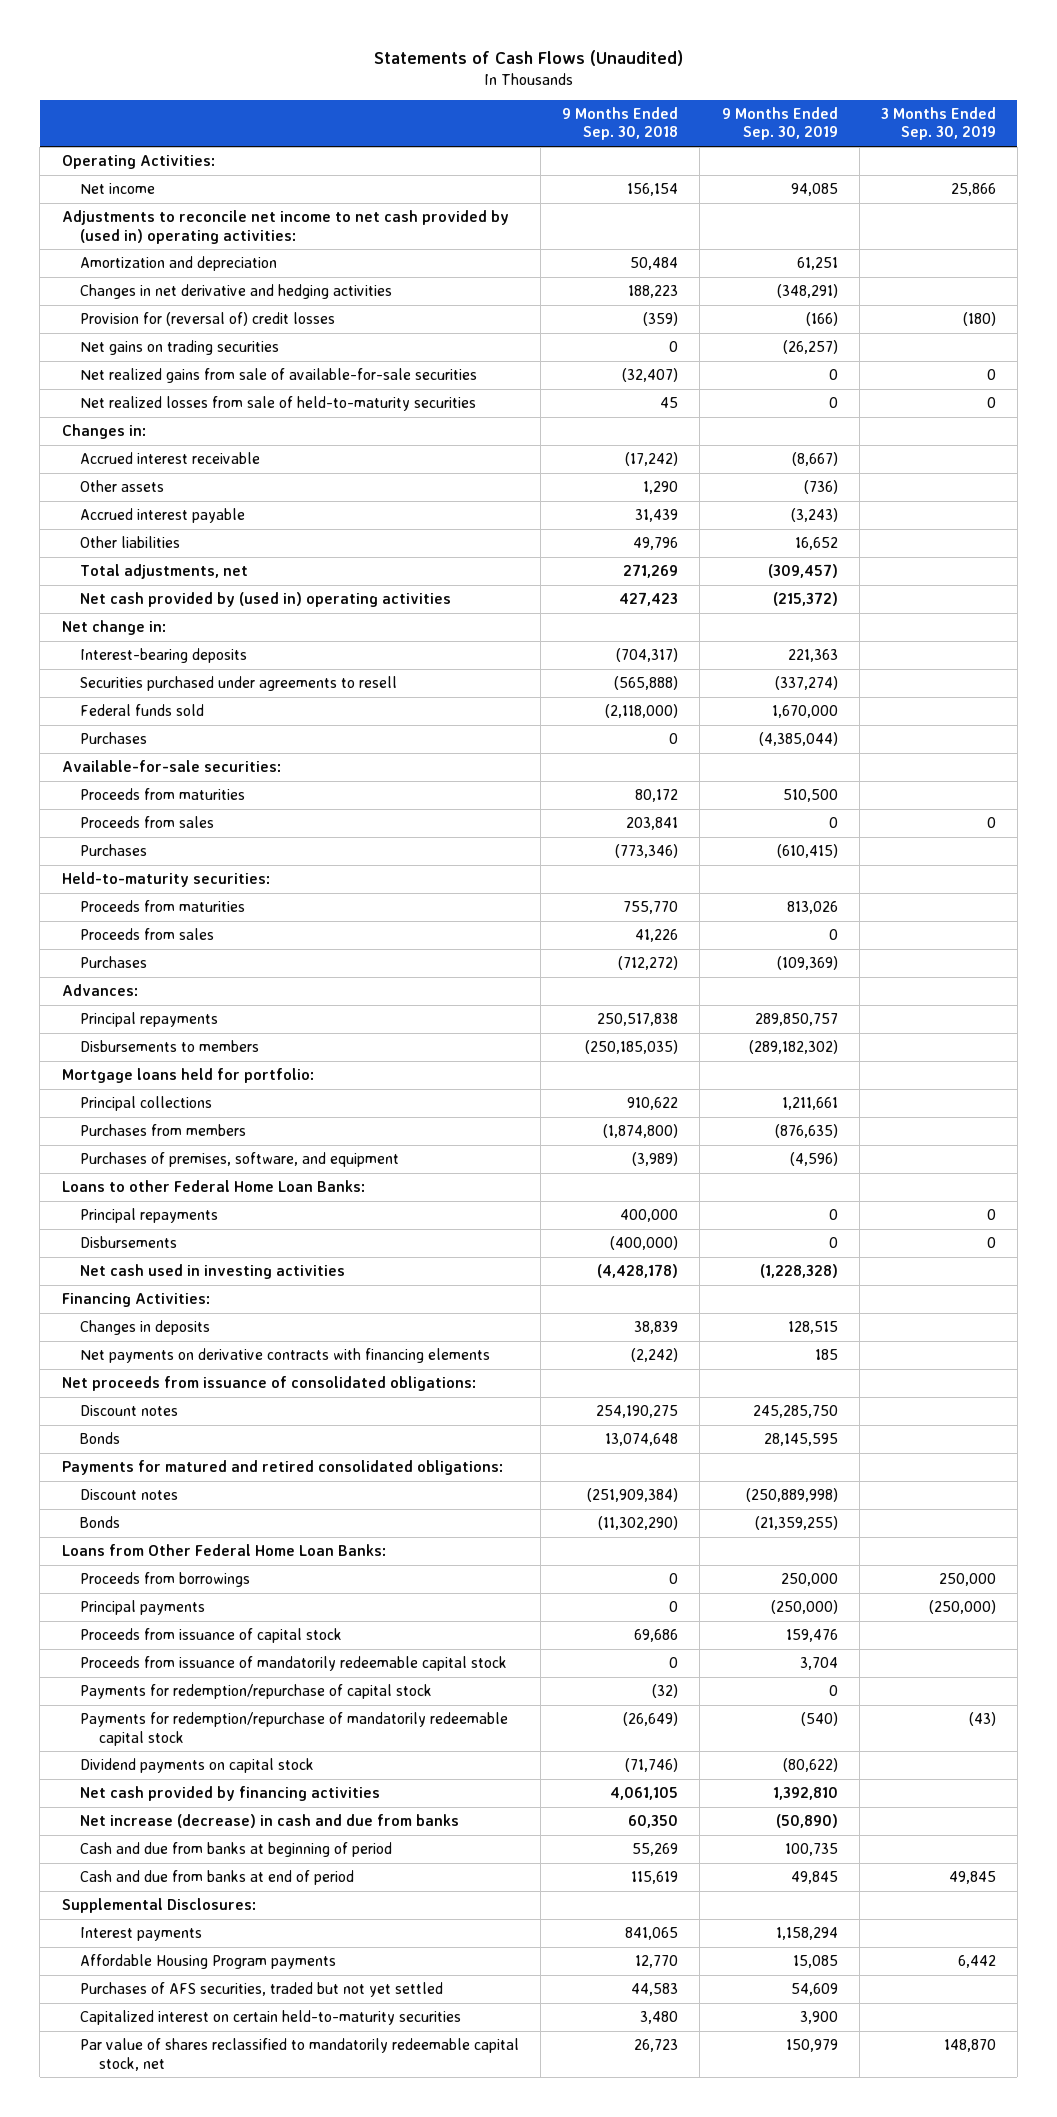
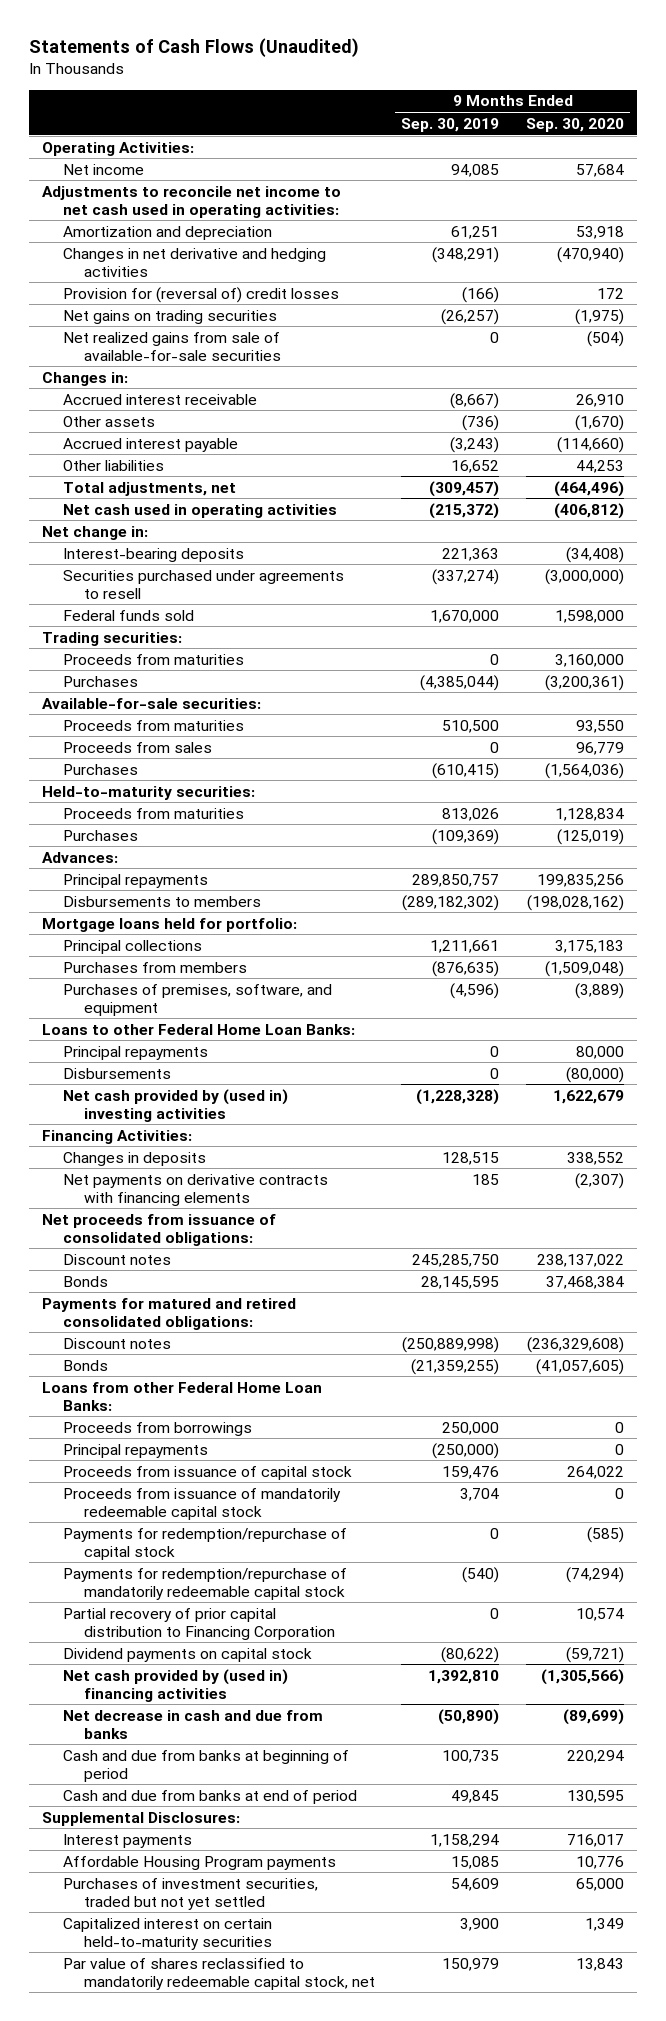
- | 9 Months Ended Sep. 30, 2018 | 9 Months Ended Sep. 30, 2019 | 3 Months Ended Sep. 30, 2019
+ | 9 Months Ended Sep. 30, 2019 | 9 Months Ended Sep. 30, 2020
- Adjustments to reconcile net income to net cash provided by (used in) operating activities:
+ Adjustments to reconcile net income to net cash used in operating activities:
- Net realized losses from sale of held-to-maturity securities | 45 | 0 | 0
- Net cash provided by (used in) operating activities | 427,423 | (215,372) |
+ Net cash used in operating activities | (215,372) | (406,812)
+ Trading securities:
+ Proceeds from maturities | 0 | 3,160,000
- Proceeds from sales | 41,226 | 0 |
- Net cash used in investing activities | (4,428,178) | (1,228,328) |
+ Net cash provided by (used in) investing activities | (1,228,328) | 1,622,679
- Loans from Other Federal Home Loan Banks:
+ Loans from other Federal Home Loan Banks:
- Principal payments | 0 | (250,000) | (250,000)
+ Principal repayments | (250,000) | 0
+ Partial recovery of prior capital distribution to Financing Corporation | 0 | 10,574
- Net cash provided by financing activities | 4,061,105 | 1,392,810 |
- Net increase (decrease) in cash and due from banks | 60,350 | (50,890) |
+ Net cash provided by (used in) financing activities | 1,392,810 | (1,305,566)
+ Net decrease in cash and due from banks | (50,890) | (89,699)
- Purchases of AFS securities, traded but not yet settled | 44,583 | 54,609 |
+ Purchases of investment securities, traded but not yet settled | 54,609 | 65,000

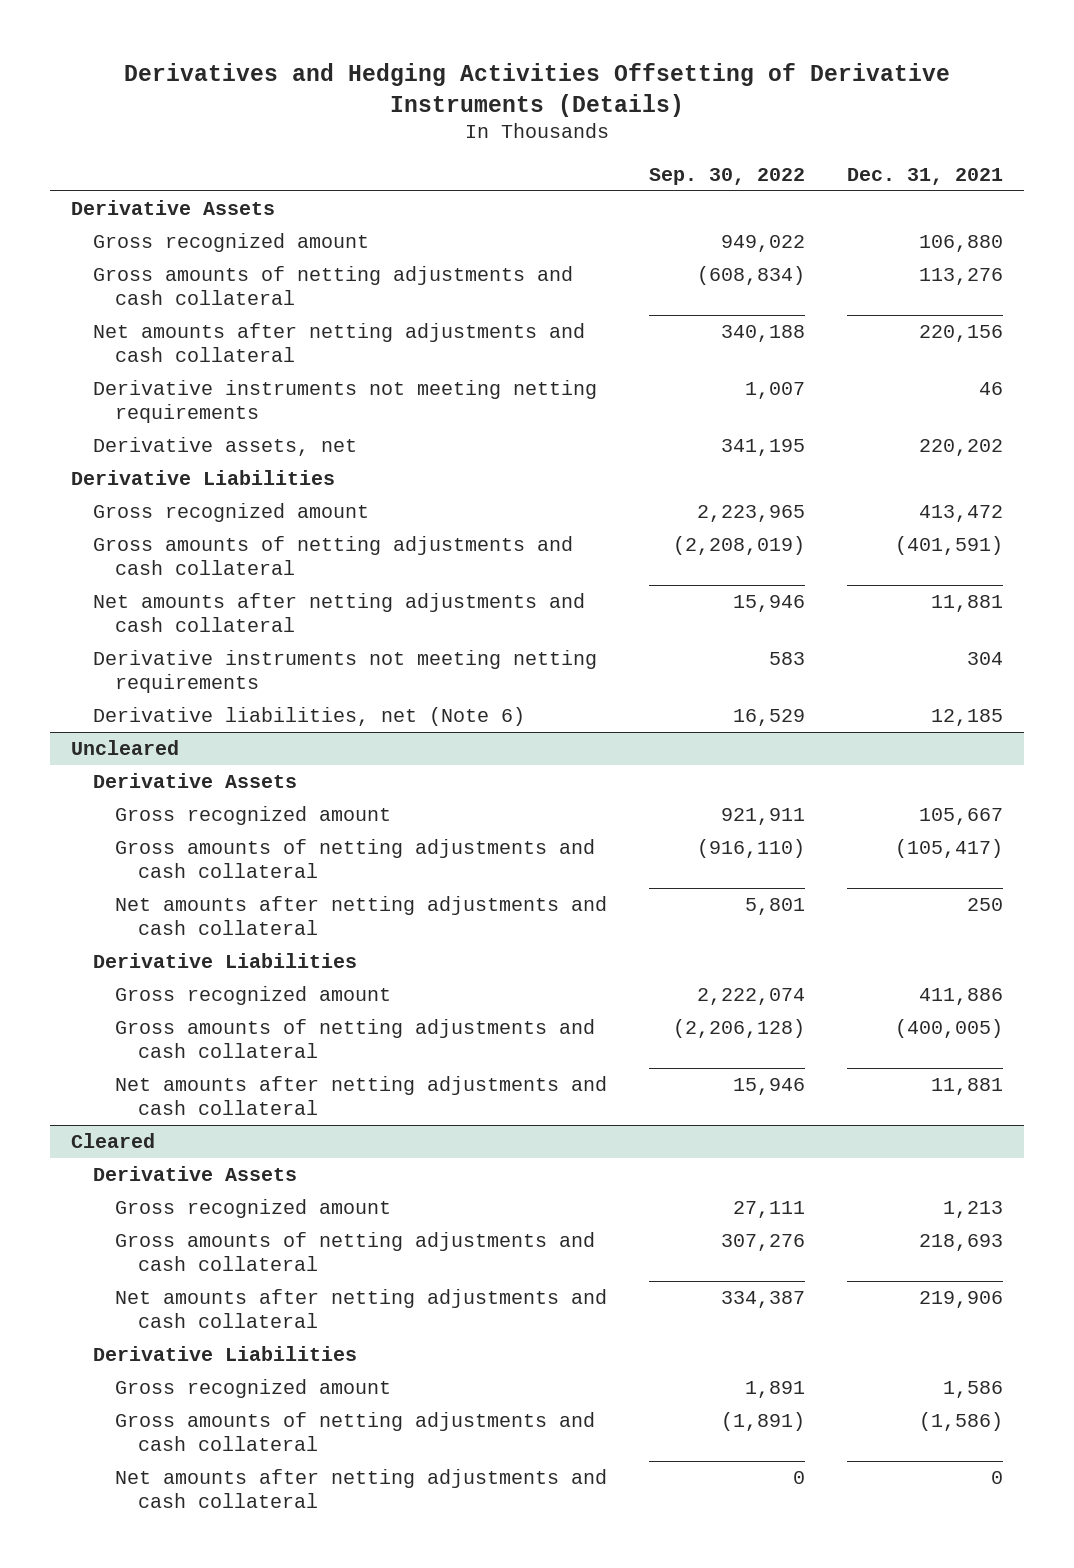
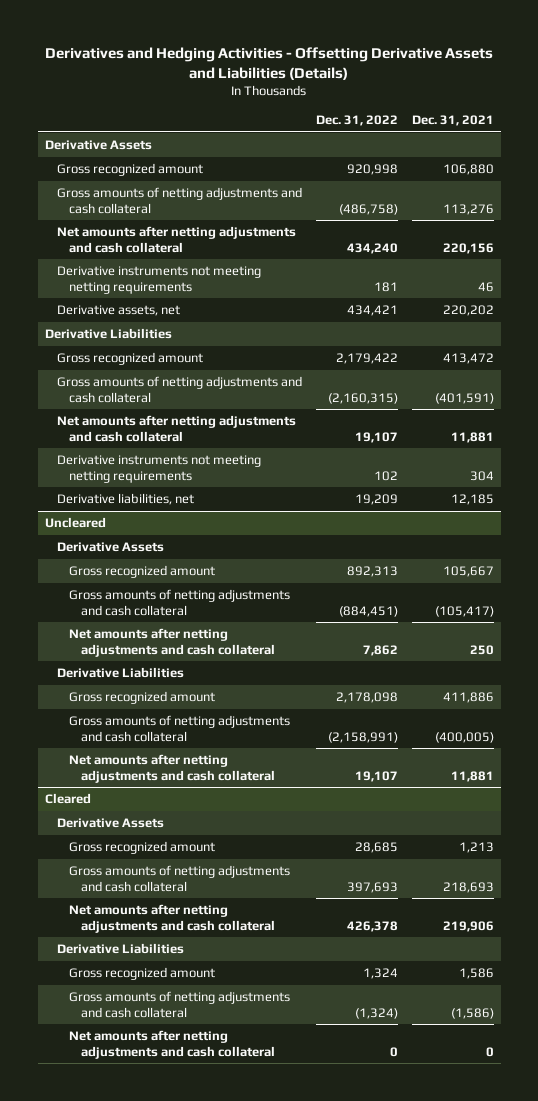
- Derivatives and Hedging Activities Offsetting of Derivative Instruments (Details)
+ Derivatives and Hedging Activities - Offsetting Derivative Assets and Liabilities (Details)
- | Sep. 30, 2022 | Dec. 31, 2021
+ | Dec. 31, 2022 | Dec. 31, 2021
- Derivative liabilities, net (Note 6) | 16,529 | 12,185
+ Derivative liabilities, net | 19,209 | 12,185

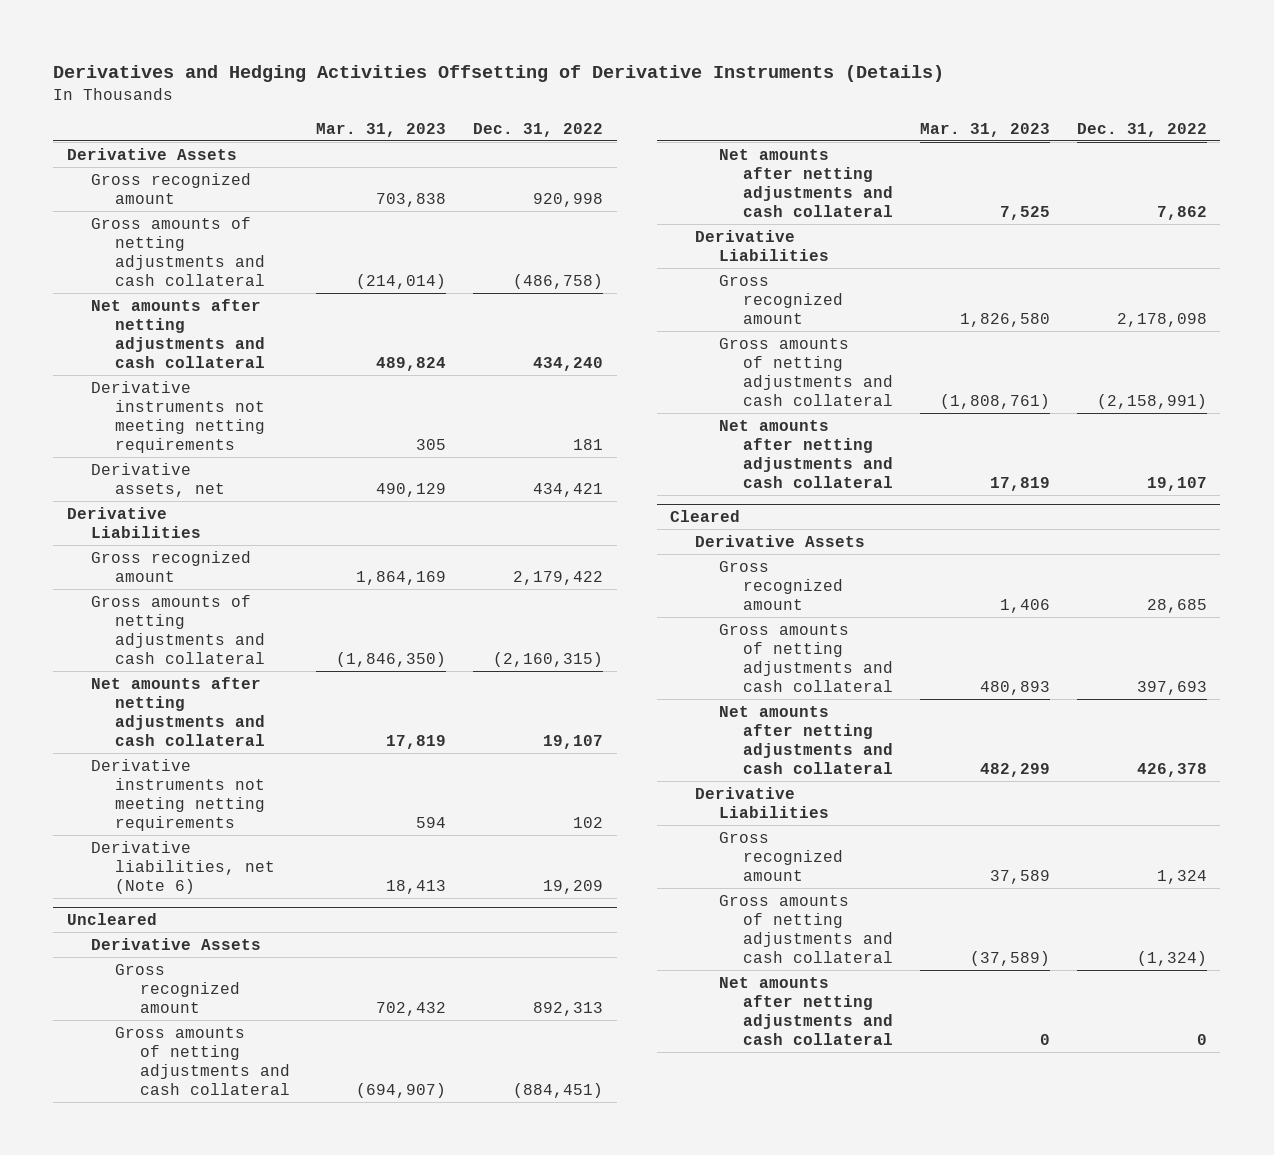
- Derivatives and Hedging Activities - Offsetting Derivative Assets and Liabilities (Details)
+ Derivatives and Hedging Activities Offsetting of Derivative Instruments (Details)
- | Dec. 31, 2022 | Dec. 31, 2021
+ | Mar. 31, 2023 | Dec. 31, 2022
- Derivative liabilities, net | 19,209 | 12,185
+ Derivative liabilities, net (Note 6) | 18,413 | 19,209

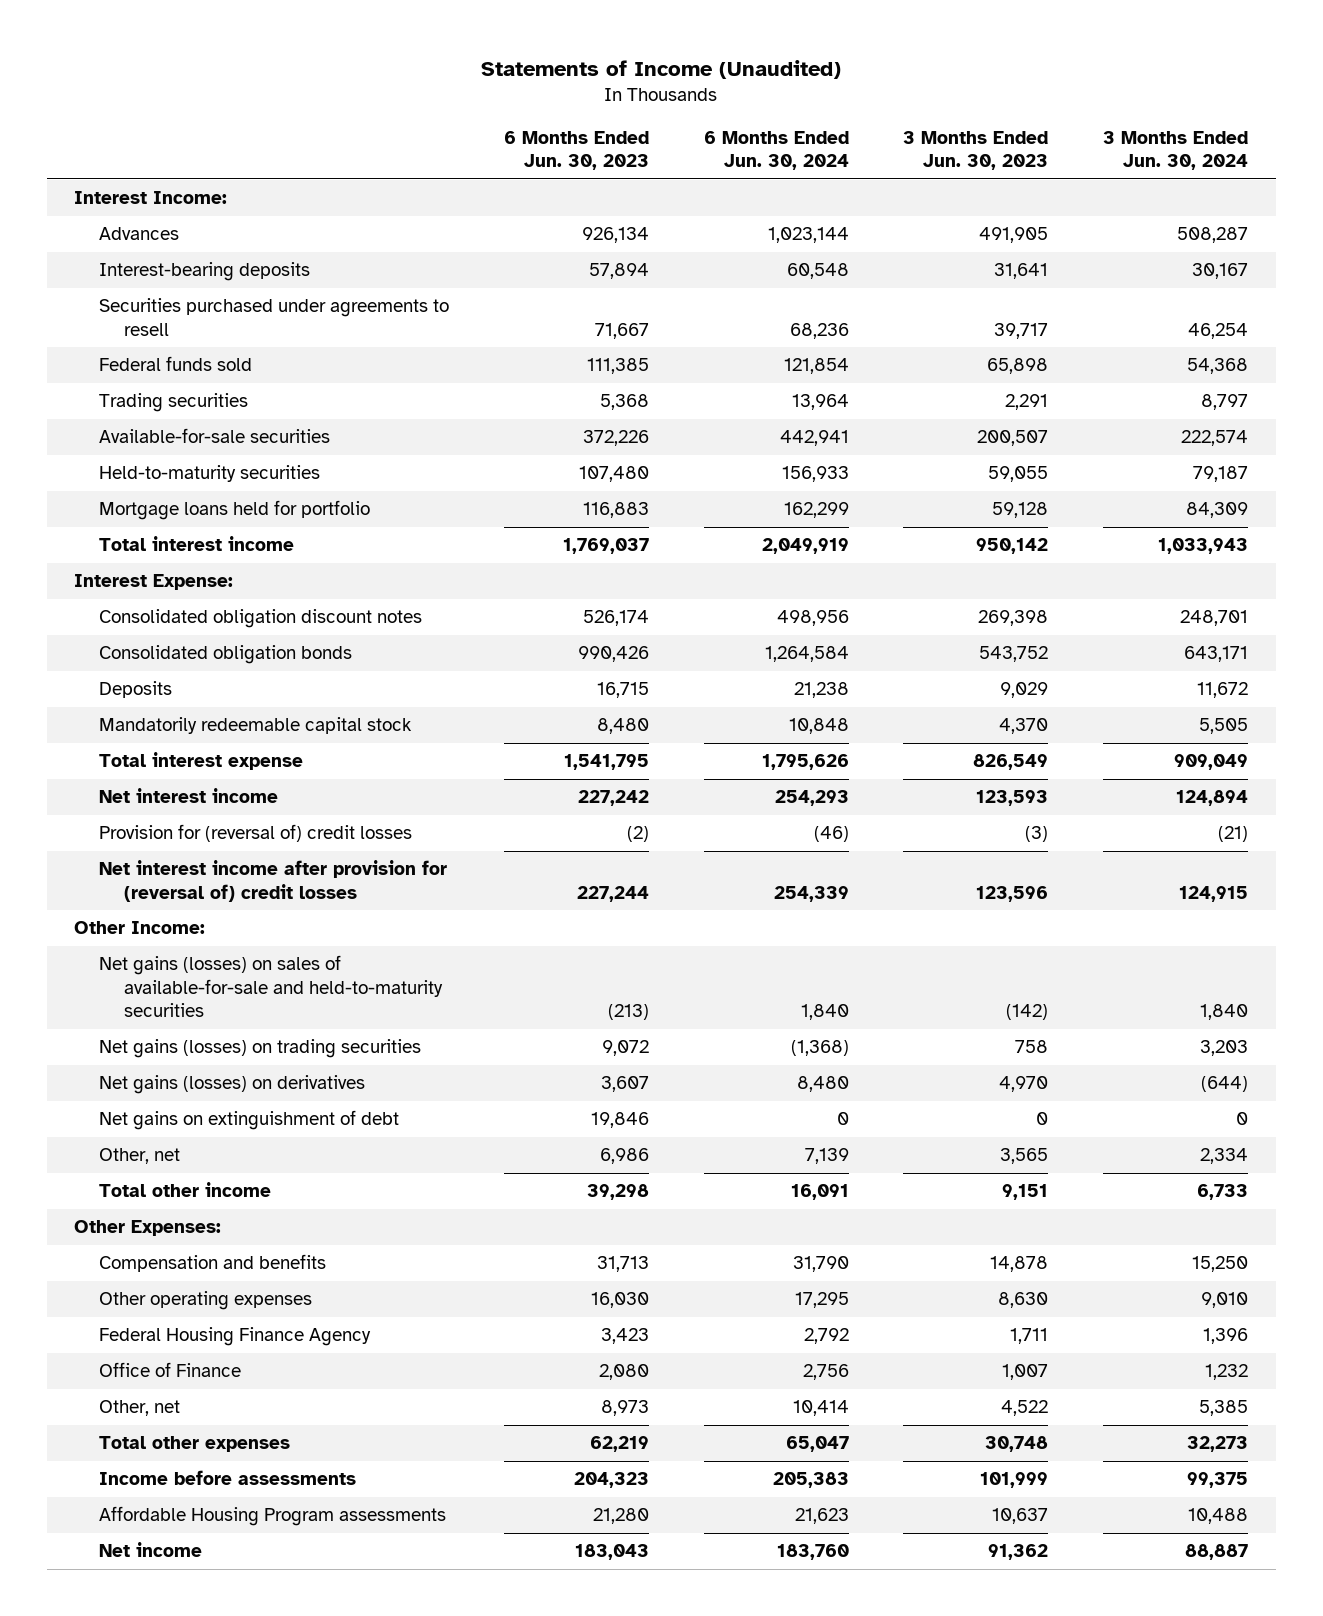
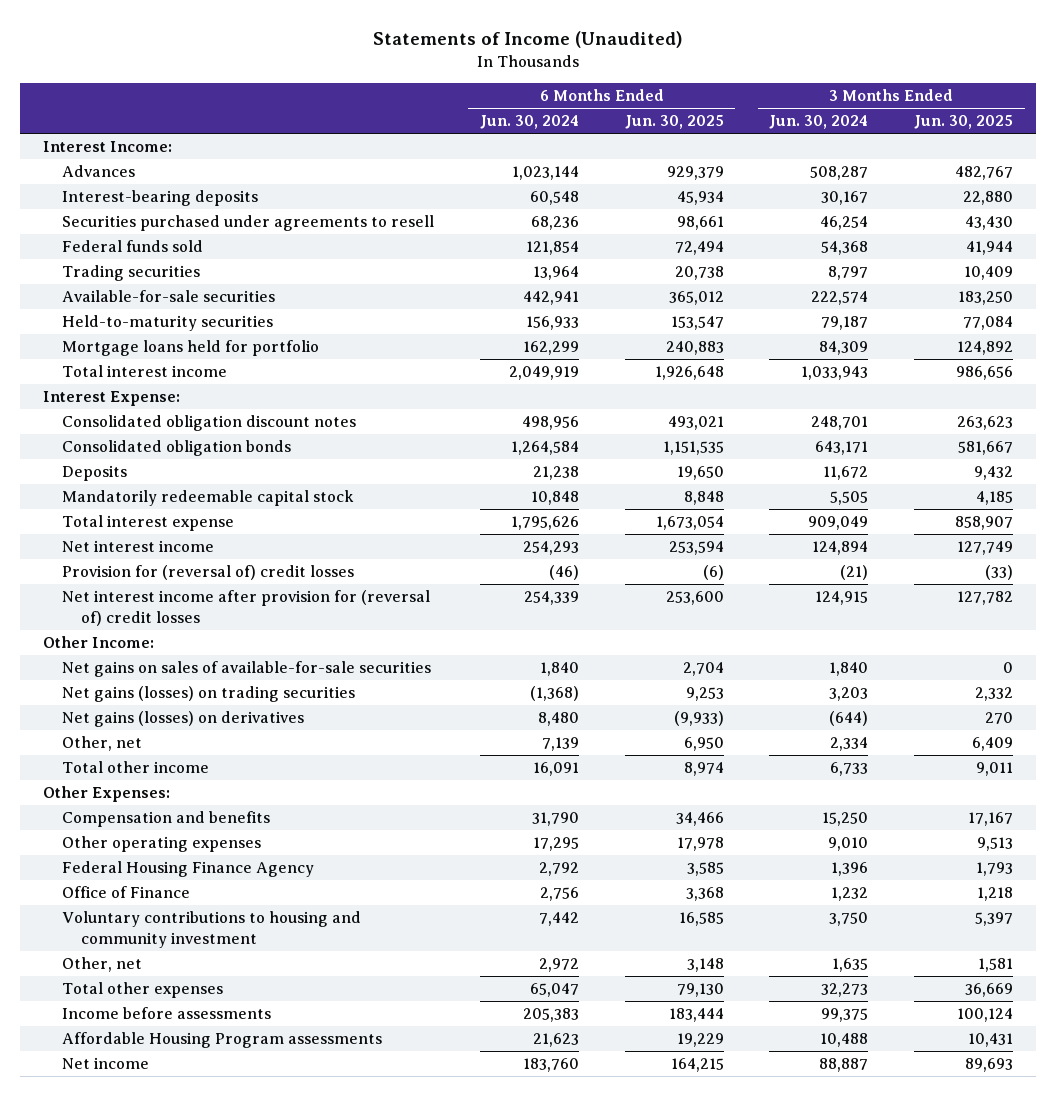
- | 6 Months Ended Jun. 30, 2023 | 6 Months Ended Jun. 30, 2024 | 3 Months Ended Jun. 30, 2023 | 3 Months Ended Jun. 30, 2024
+ | 6 Months Ended Jun. 30, 2024 | 6 Months Ended Jun. 30, 2025 | 3 Months Ended Jun. 30, 2024 | 3 Months Ended Jun. 30, 2025
- Net gains (losses) on sales of available-for-sale and held-to-maturity securities | (213) | 1,840 | (142) | 1,840
+ Net gains on sales of available-for-sale securities | 1,840 | 2,704 | 1,840 | 0
- Net gains on extinguishment of debt | 19,846 | 0 | 0 | 0
- Other, net | 8,973 | 10,414 | 4,522 | 5,385
+ Voluntary contributions to housing and community investment | 7,442 | 16,585 | 3,750 | 5,397
+ Other, net | 2,972 | 3,148 | 1,635 | 1,581

